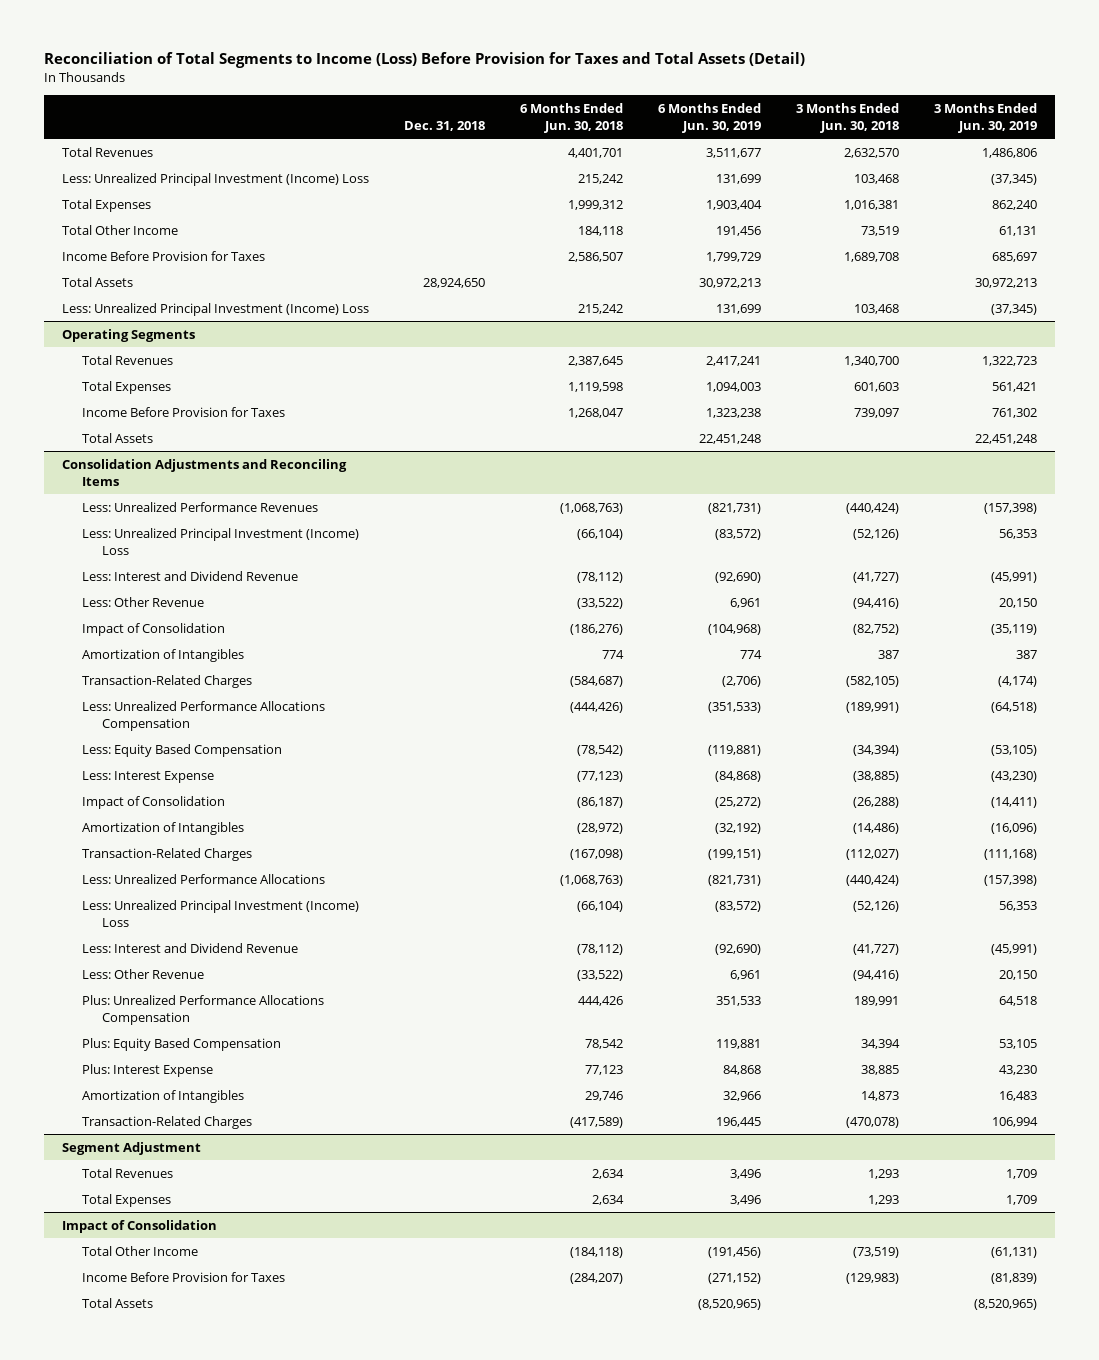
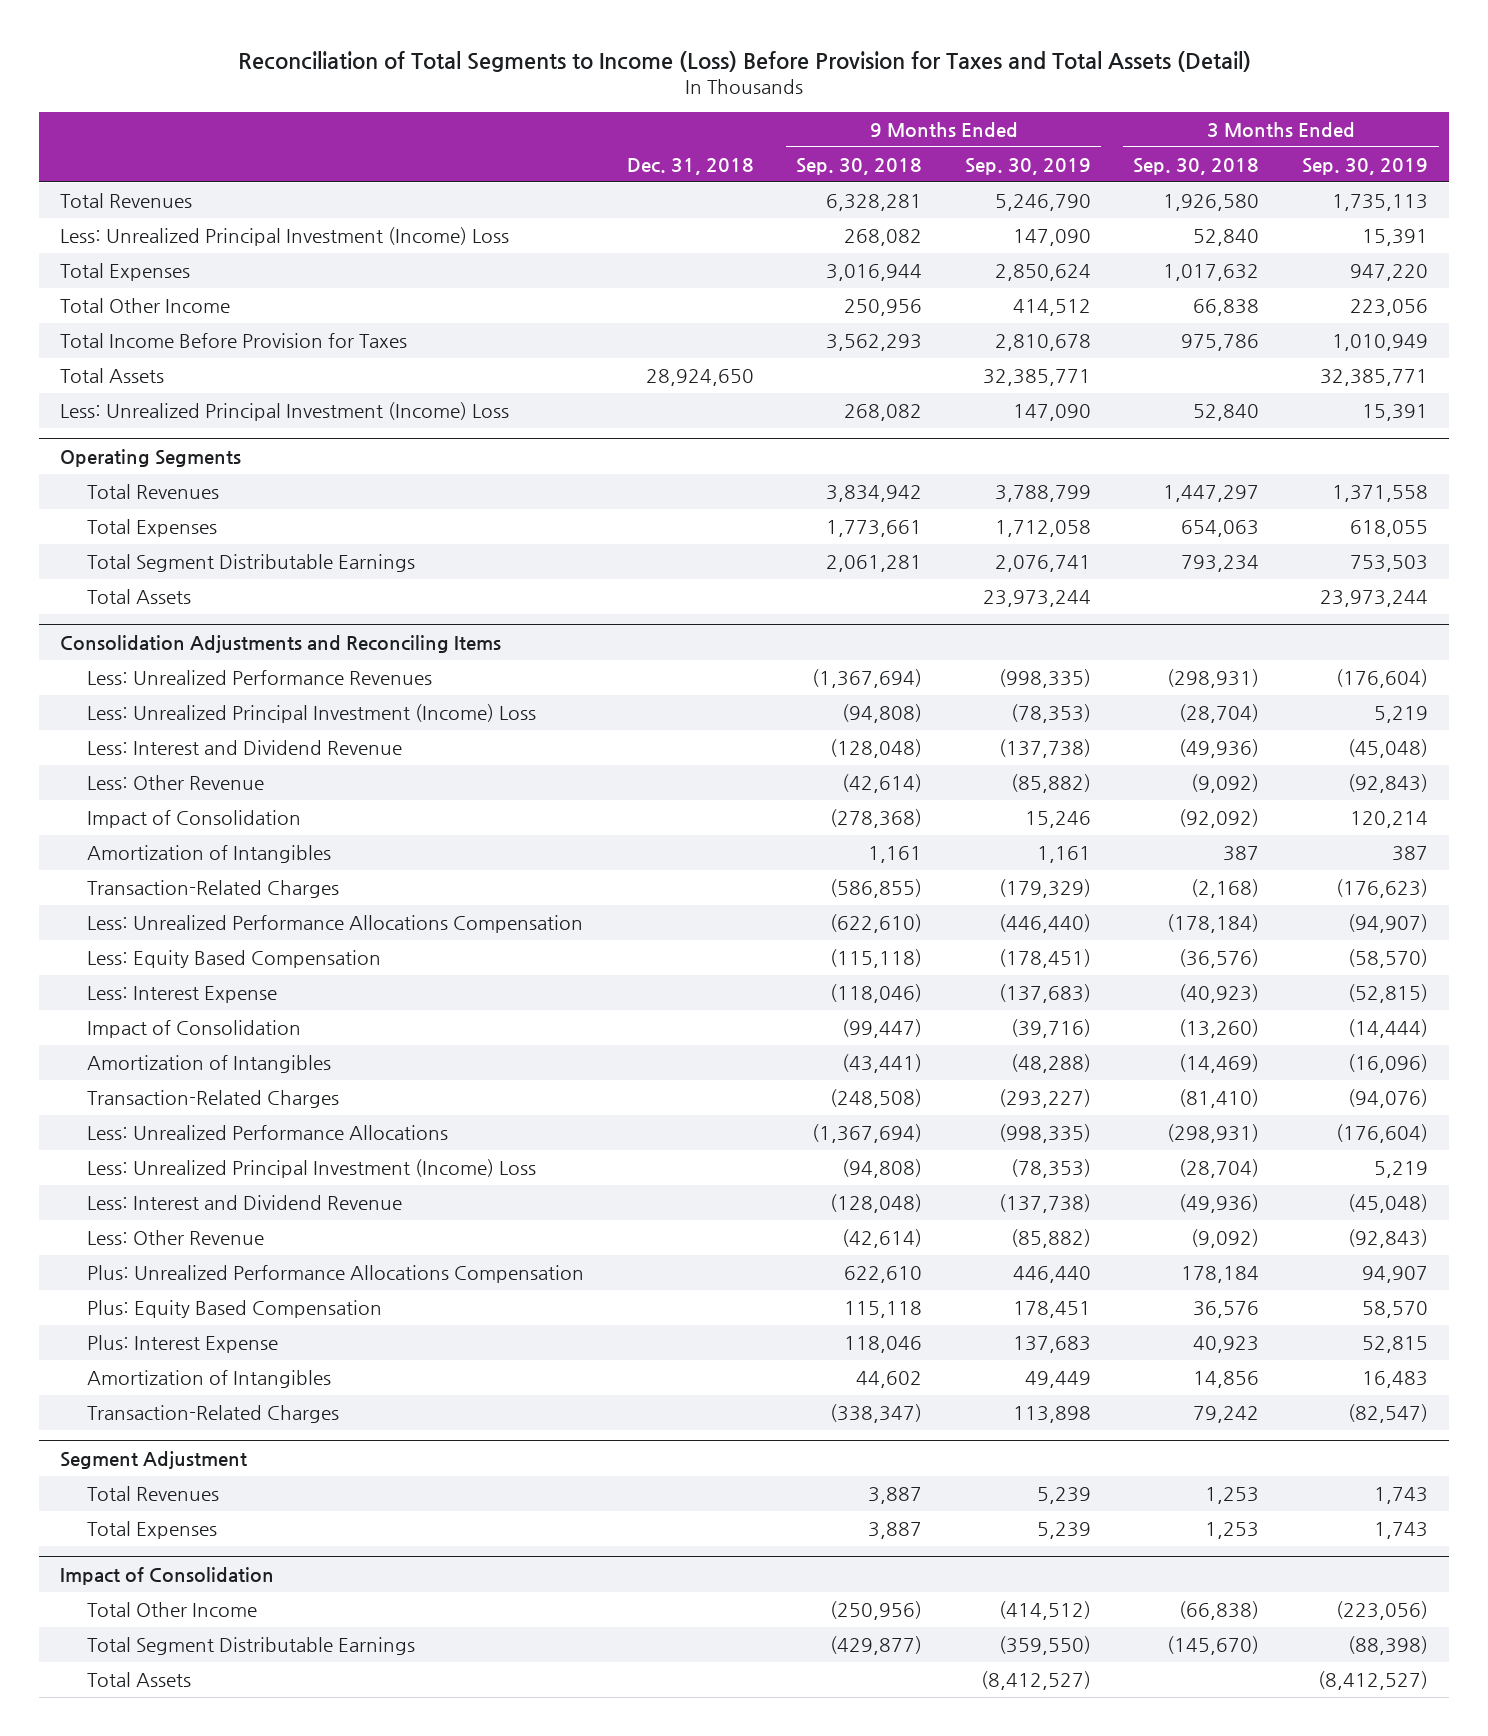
- | Dec. 31, 2018 | 6 Months Ended Jun. 30, 2018 | 6 Months Ended Jun. 30, 2019 | 3 Months Ended Jun. 30, 2018 | 3 Months Ended Jun. 30, 2019
+ | Dec. 31, 2018 | 9 Months Ended Sep. 30, 2018 | 9 Months Ended Sep. 30, 2019 | 3 Months Ended Sep. 30, 2018 | 3 Months Ended Sep. 30, 2019
- Income Before Provision for Taxes | | 2,586,507 | 1,799,729 | 1,689,708 | 685,697
+ Total Income Before Provision for Taxes | | 3,562,293 | 2,810,678 | 975,786 | 1,010,949
@ Operating Segments
- Income Before Provision for Taxes | | 1,268,047 | 1,323,238 | 739,097 | 761,302
+ Total Segment Distributable Earnings | | 2,061,281 | 2,076,741 | 793,234 | 753,503
@ Impact of Consolidation
- Income Before Provision for Taxes | | (284,207) | (271,152) | (129,983) | (81,839)
+ Total Segment Distributable Earnings | | (429,877) | (359,550) | (145,670) | (88,398)

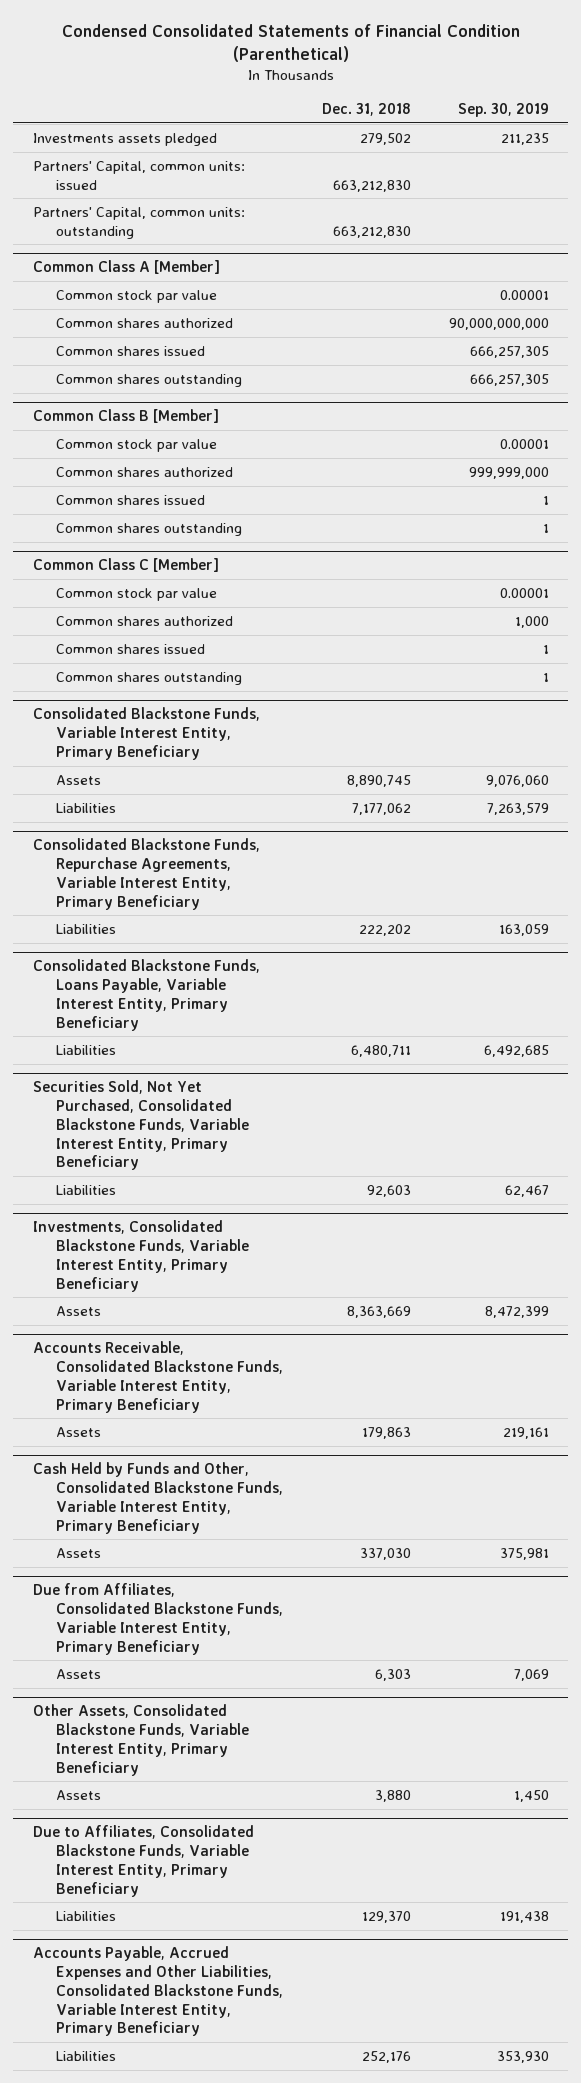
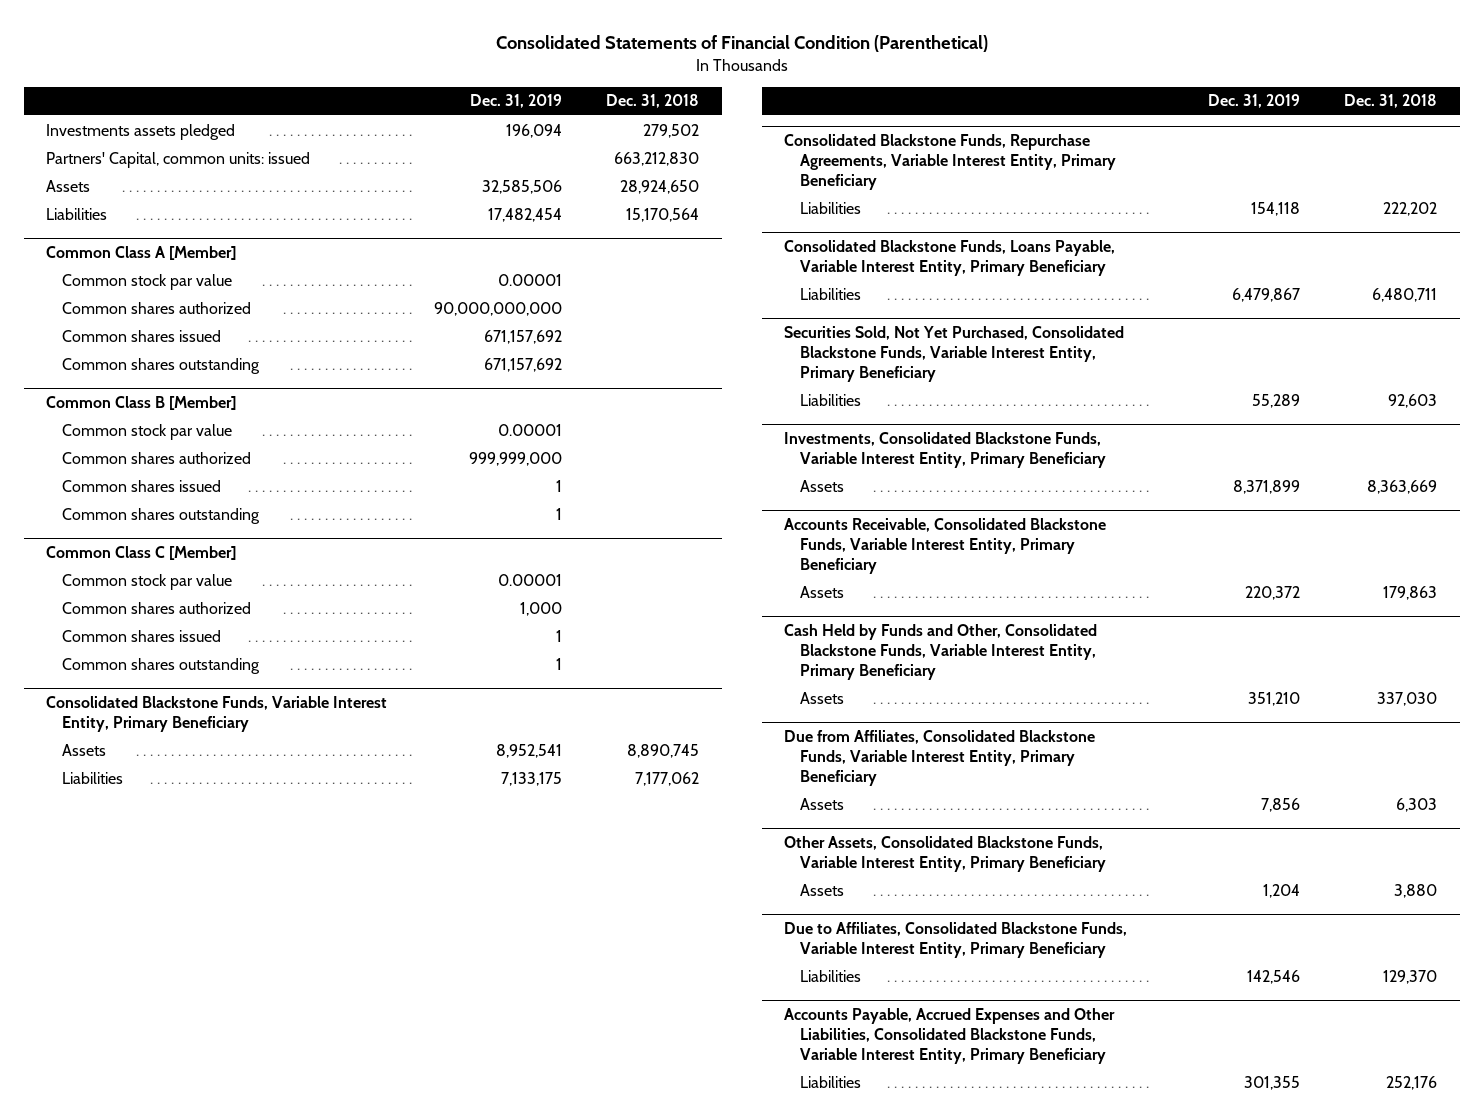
- Condensed Consolidated Statements of Financial Condition (Parenthetical)
+ Consolidated Statements of Financial Condition (Parenthetical)
- | Dec. 31, 2018 | Sep. 30, 2019
+ | Dec. 31, 2019 | Dec. 31, 2018
- Partners' Capital, common units: outstanding | 663,212,830 |
+ Assets | 32,585,506 | 28,924,650
+ Liabilities | 17,482,454 | 15,170,564

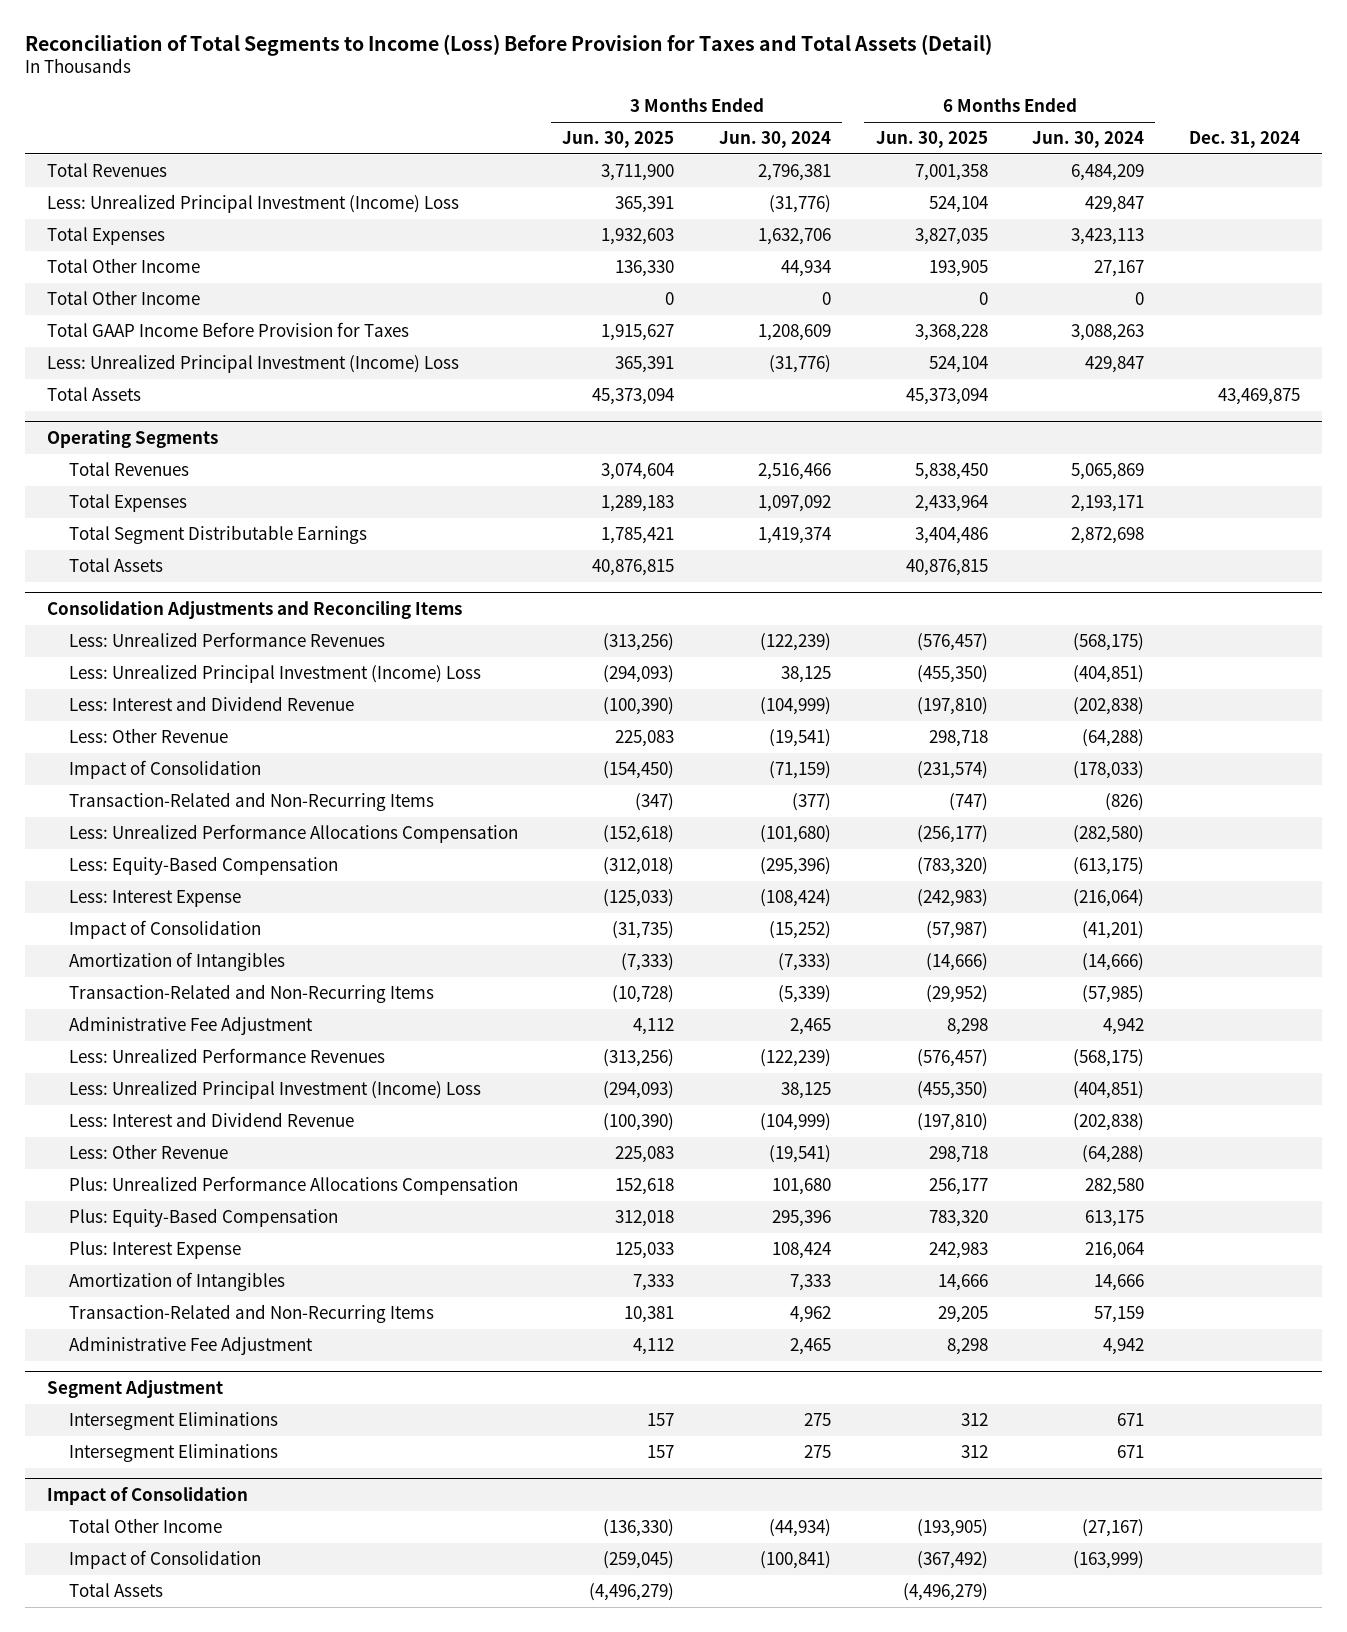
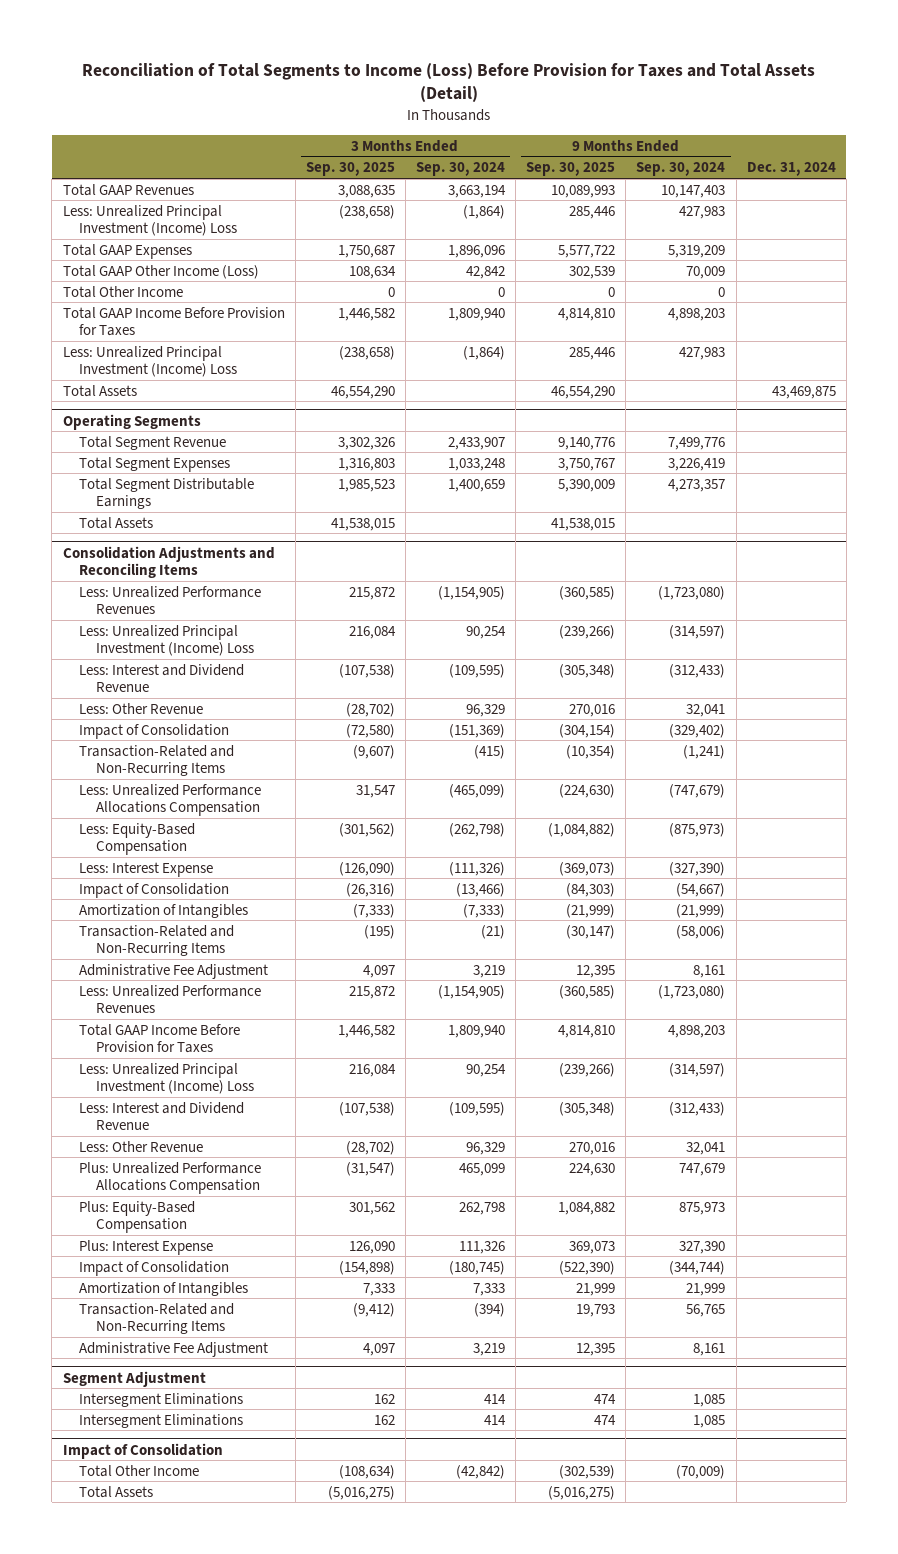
- | 3 Months Ended Jun. 30, 2025 | 3 Months Ended Jun. 30, 2024 | 6 Months Ended Jun. 30, 2025 | 6 Months Ended Jun. 30, 2024 | Dec. 31, 2024
+ | 3 Months Ended Sep. 30, 2025 | 3 Months Ended Sep. 30, 2024 | 9 Months Ended Sep. 30, 2025 | 9 Months Ended Sep. 30, 2024 | Dec. 31, 2024
- Total Revenues | 3,711,900 | 2,796,381 | 7,001,358 | 6,484,209 |
+ Total GAAP Revenues | 3,088,635 | 3,663,194 | 10,089,993 | 10,147,403 |
- Total Expenses | 1,932,603 | 1,632,706 | 3,827,035 | 3,423,113 |
- Total Other Income | 136,330 | 44,934 | 193,905 | 27,167 |
+ Total GAAP Expenses | 1,750,687 | 1,896,096 | 5,577,722 | 5,319,209 |
+ Total GAAP Other Income (Loss) | 108,634 | 42,842 | 302,539 | 70,009 |
@ Operating Segments
- Total Revenues | 3,074,604 | 2,516,466 | 5,838,450 | 5,065,869 |
- Total Expenses | 1,289,183 | 1,097,092 | 2,433,964 | 2,193,171 |
+ Total Segment Revenue | 3,302,326 | 2,433,907 | 9,140,776 | 7,499,776 |
+ Total Segment Expenses | 1,316,803 | 1,033,248 | 3,750,767 | 3,226,419 |
@ Consolidation Adjustments and Reconciling Items
+ Total GAAP Income Before Provision for Taxes | 1,446,582 | 1,809,940 | 4,814,810 | 4,898,203 |
+ Impact of Consolidation | (154,898) | (180,745) | (522,390) | (344,744) |
@ Impact of Consolidation
- Impact of Consolidation | (259,045) | (100,841) | (367,492) | (163,999) |

